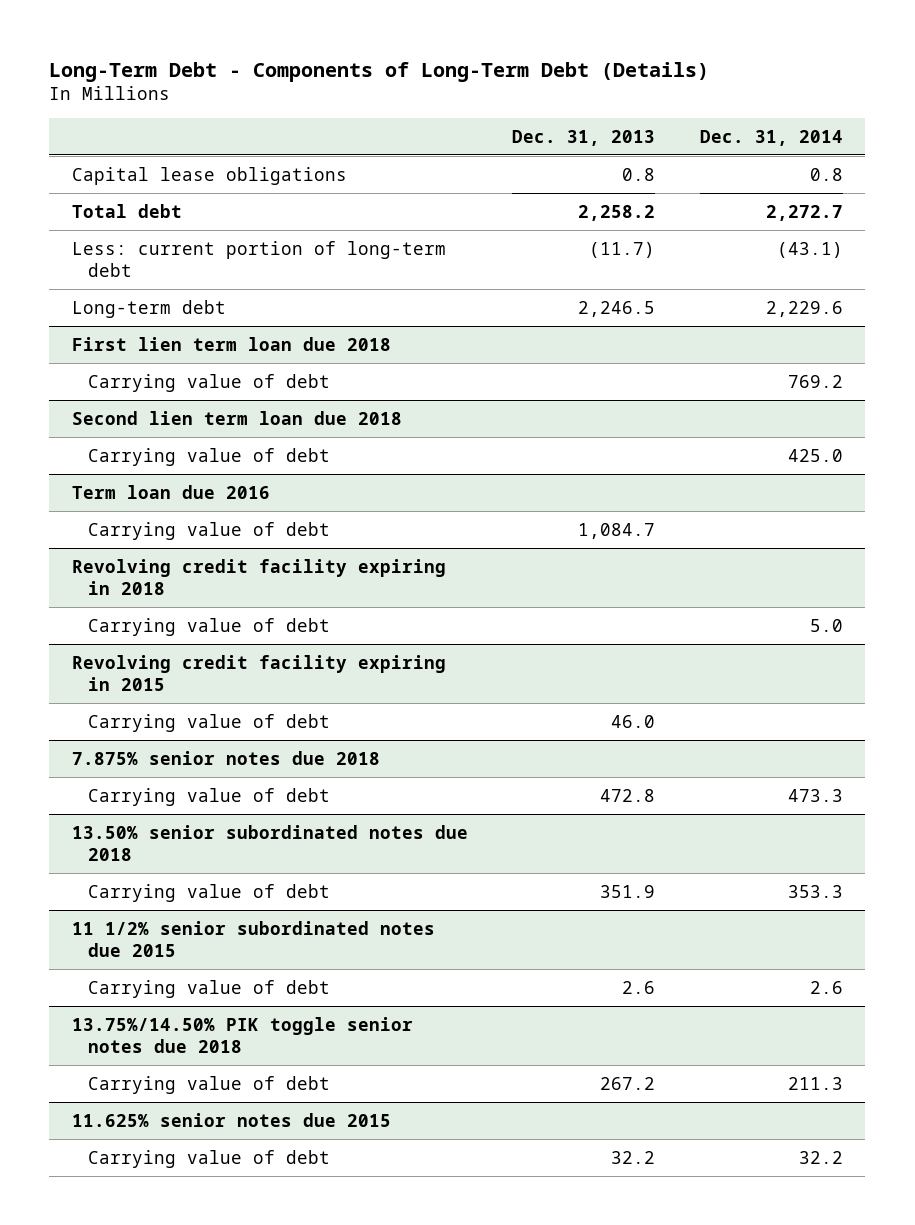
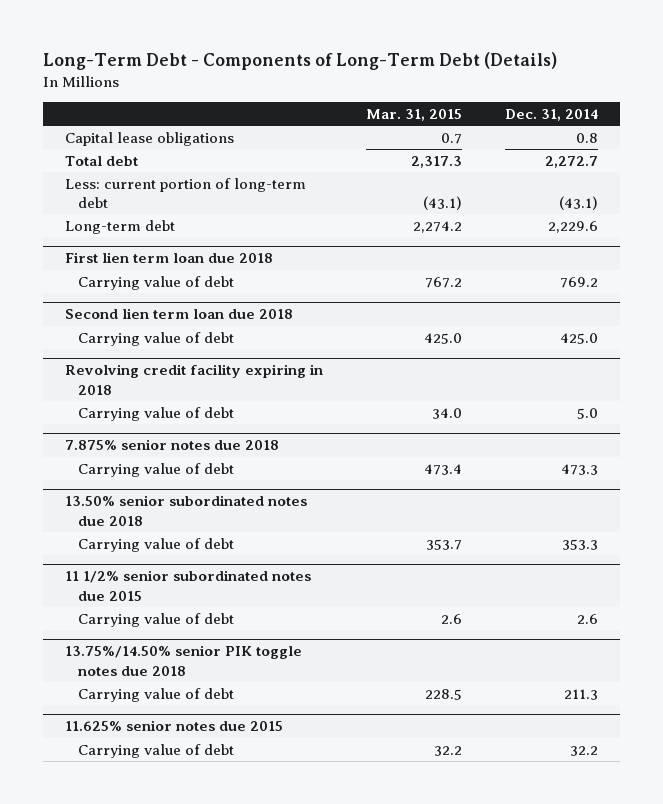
- | Dec. 31, 2013 | Dec. 31, 2014
+ | Mar. 31, 2015 | Dec. 31, 2014
- Term loan due 2016
- Carrying value of debt | 1,084.7 |
- Revolving credit facility expiring in 2015
- Carrying value of debt | 46.0 |
- 13.75%/14.50% PIK toggle senior notes due 2018
+ 13.75%/14.50% senior PIK toggle notes due 2018

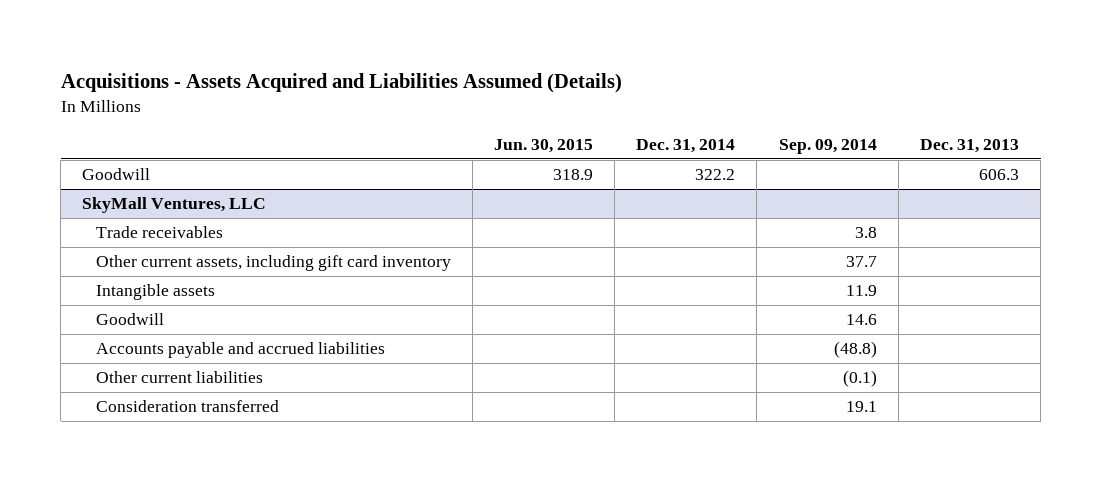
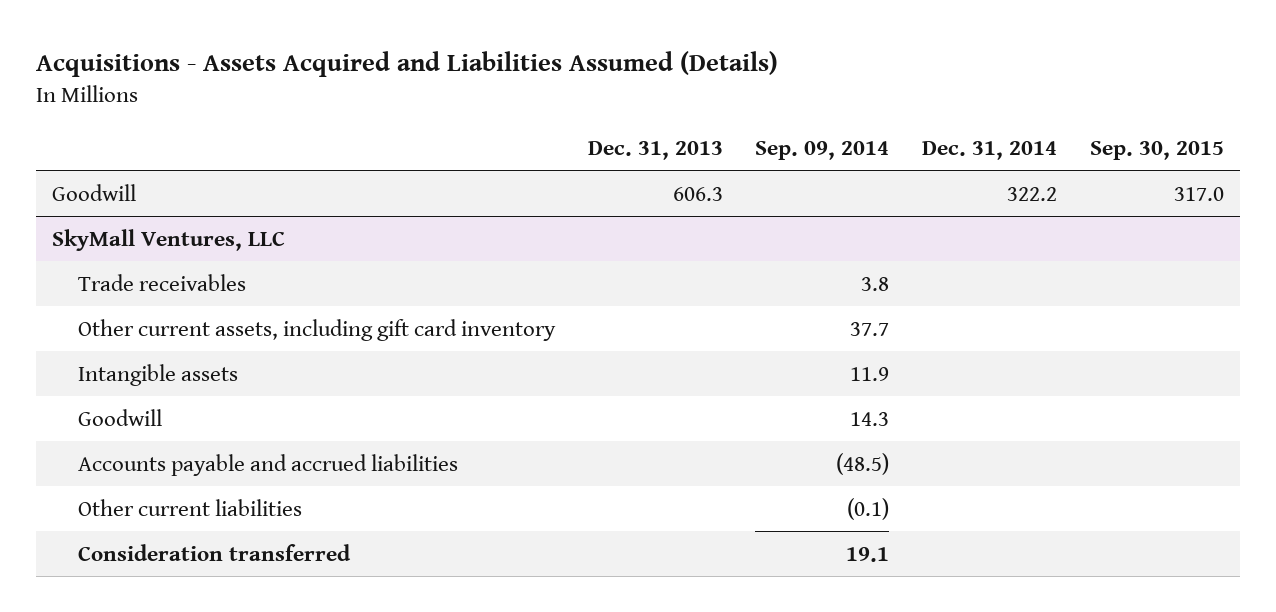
- | Jun. 30, 2015 | Dec. 31, 2014 | Sep. 09, 2014 | Dec. 31, 2013
+ | Dec. 31, 2013 | Sep. 09, 2014 | Dec. 31, 2014 | Sep. 30, 2015
@ SkyMall Ventures, LLC
- Goodwill | | | 14.6 |
- Accounts payable and accrued liabilities | | | (48.8) |
+ Goodwill | | 14.3 | |
+ Accounts payable and accrued liabilities | | (48.5) | |

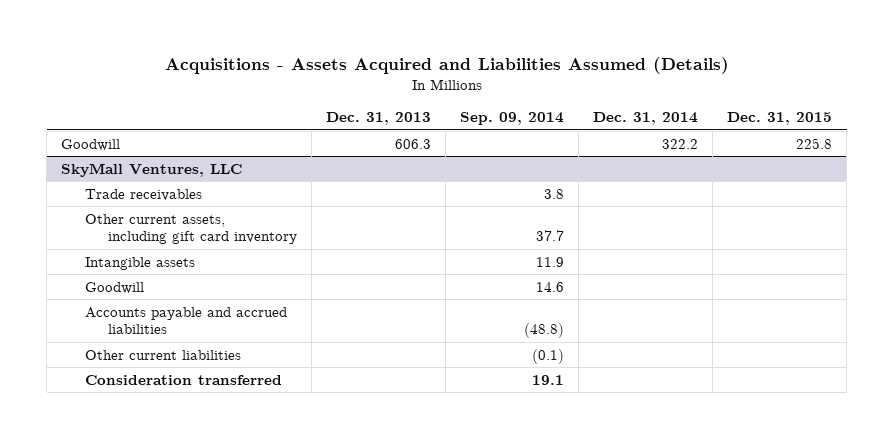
- | Dec. 31, 2013 | Sep. 09, 2014 | Dec. 31, 2014 | Sep. 30, 2015
+ | Dec. 31, 2013 | Sep. 09, 2014 | Dec. 31, 2014 | Dec. 31, 2015
@ SkyMall Ventures, LLC
- Goodwill | | 14.3 | |
- Accounts payable and accrued liabilities | | (48.5) | |
+ Goodwill | | 14.6 | |
+ Accounts payable and accrued liabilities | | (48.8) | |

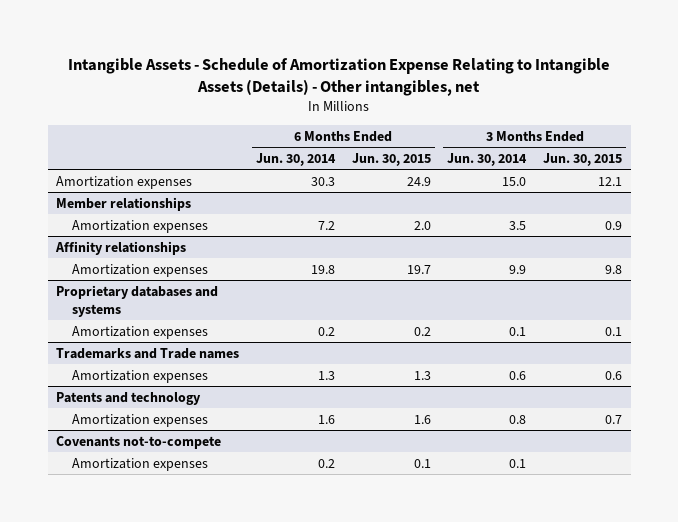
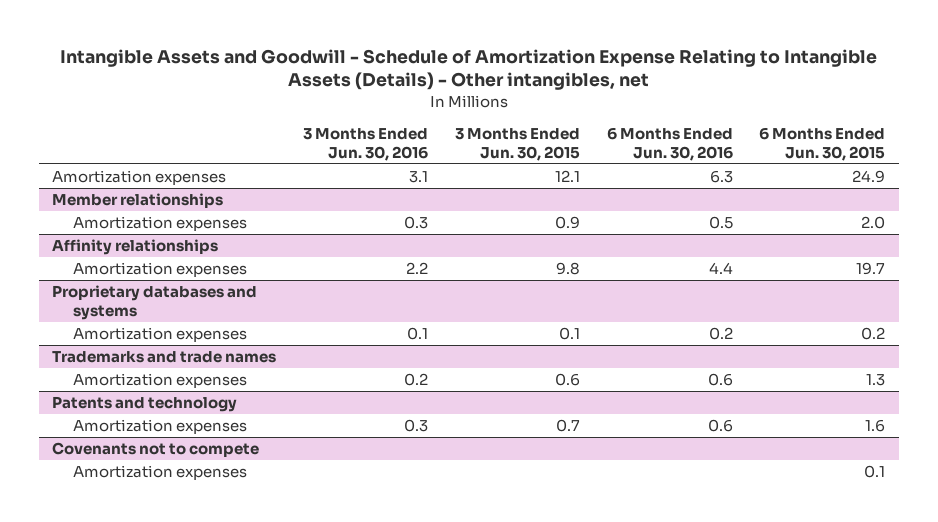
- Intangible Assets - Schedule of Amortization Expense Relating to Intangible Assets (Details) - Other intangibles, net
+ Intangible Assets and Goodwill - Schedule of Amortization Expense Relating to Intangible Assets (Details) - Other intangibles, net
- | 6 Months Ended Jun. 30, 2014 | 6 Months Ended Jun. 30, 2015 | 3 Months Ended Jun. 30, 2014 | 3 Months Ended Jun. 30, 2015
+ | 3 Months Ended Jun. 30, 2016 | 3 Months Ended Jun. 30, 2015 | 6 Months Ended Jun. 30, 2016 | 6 Months Ended Jun. 30, 2015
- Trademarks and Trade names
+ Trademarks and trade names
- Covenants not-to-compete
+ Covenants not to compete

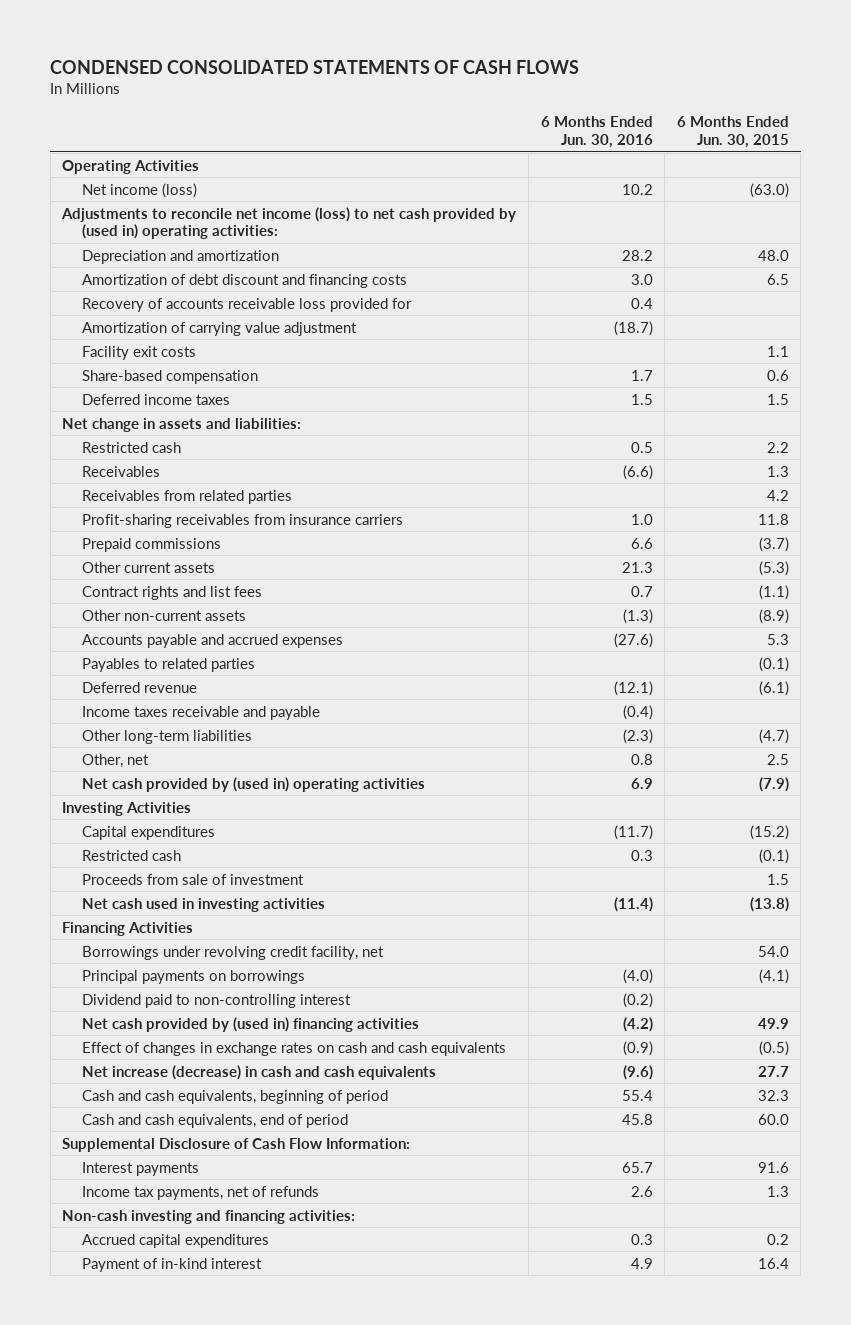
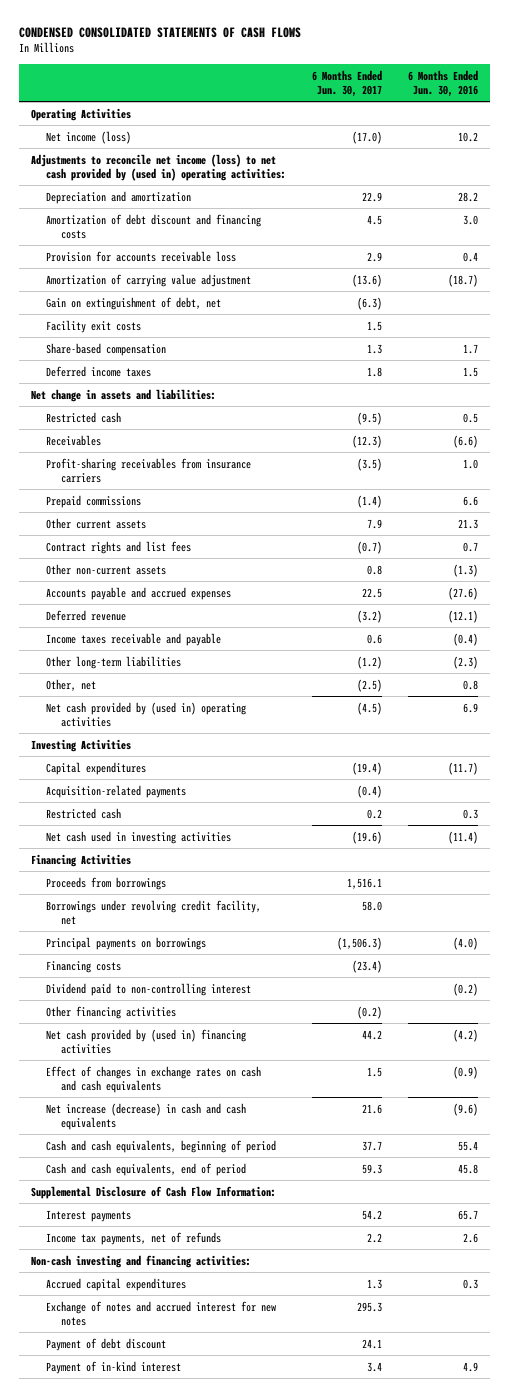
- | 6 Months Ended Jun. 30, 2016 | 6 Months Ended Jun. 30, 2015
+ | 6 Months Ended Jun. 30, 2017 | 6 Months Ended Jun. 30, 2016
- Recovery of accounts receivable loss provided for | 0.4 |
+ Provision for accounts receivable loss | 2.9 | 0.4
+ Gain on extinguishment of debt, net | (6.3) |
- Receivables from related parties | | 4.2
- Payables to related parties | | (0.1)
+ Acquisition-related payments | (0.4) |
- Proceeds from sale of investment | | 1.5
+ Proceeds from borrowings | 1,516.1 |
+ Financing costs | (23.4) |
+ Other financing activities | (0.2) |
+ Exchange of notes and accrued interest for new notes | 295.3 |
+ Payment of debt discount | 24.1 |

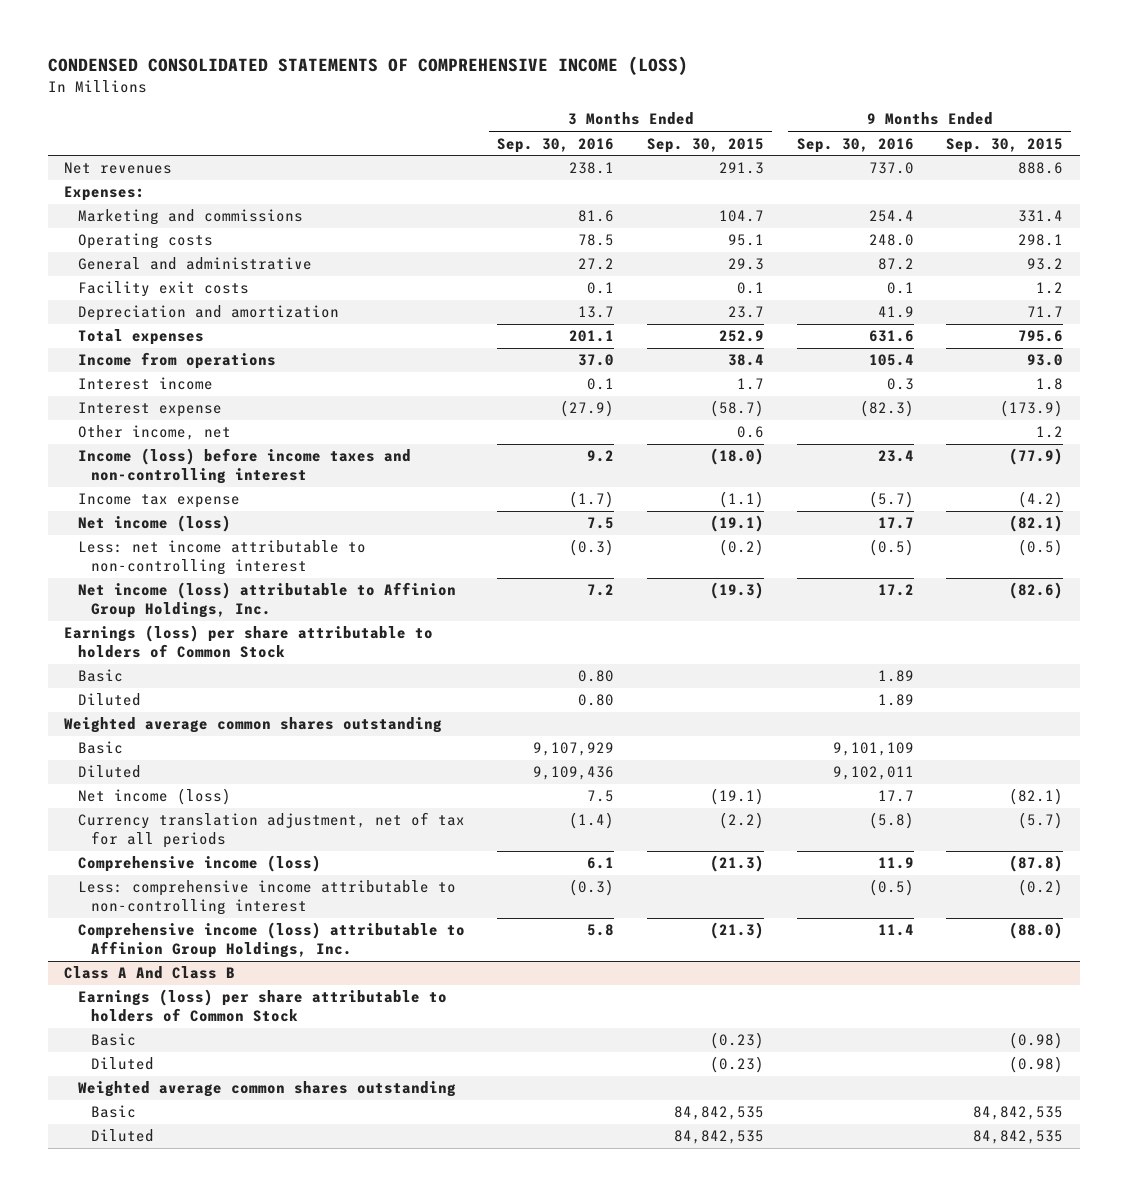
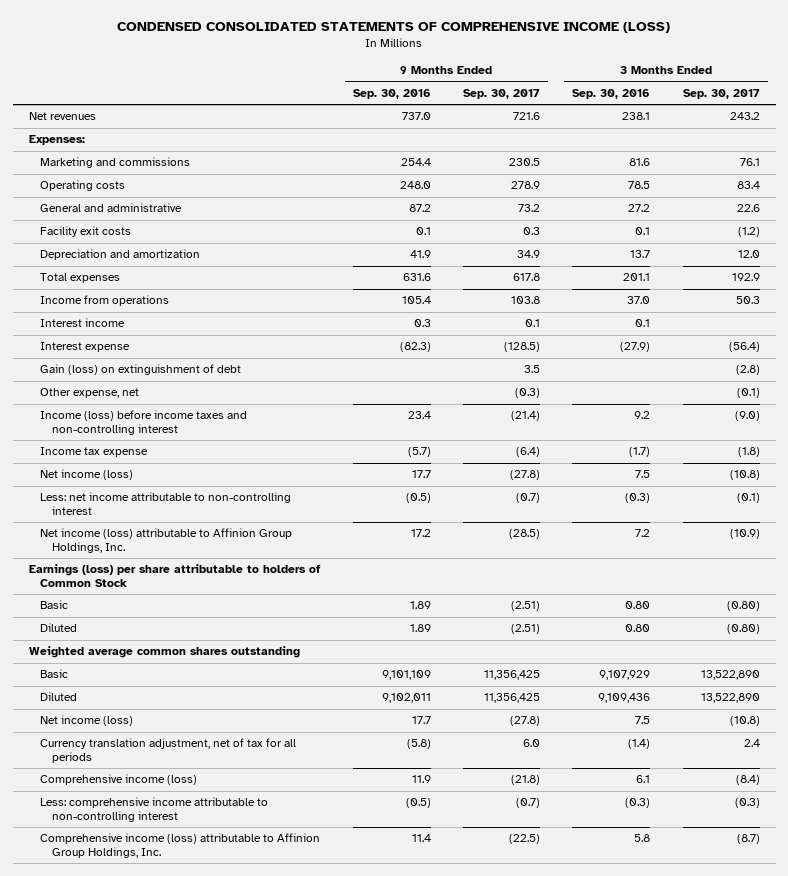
- | 3 Months Ended Sep. 30, 2016 | 3 Months Ended Sep. 30, 2015 | 9 Months Ended Sep. 30, 2016 | 9 Months Ended Sep. 30, 2015
+ | 9 Months Ended Sep. 30, 2016 | 9 Months Ended Sep. 30, 2017 | 3 Months Ended Sep. 30, 2016 | 3 Months Ended Sep. 30, 2017
- Other income, net | | 0.6 | | 1.2
+ Gain (loss) on extinguishment of debt | | 3.5 | | (2.8)
+ Other expense, net | | (0.3) | | (0.1)
- Class A And Class B
- Earnings (loss) per share attributable to holders of Common Stock
- Basic | | (0.23) | | (0.98)
- Diluted | | (0.23) | | (0.98)
- Weighted average common shares outstanding
- Basic | | 84,842,535 | | 84,842,535
- Diluted | | 84,842,535 | | 84,842,535

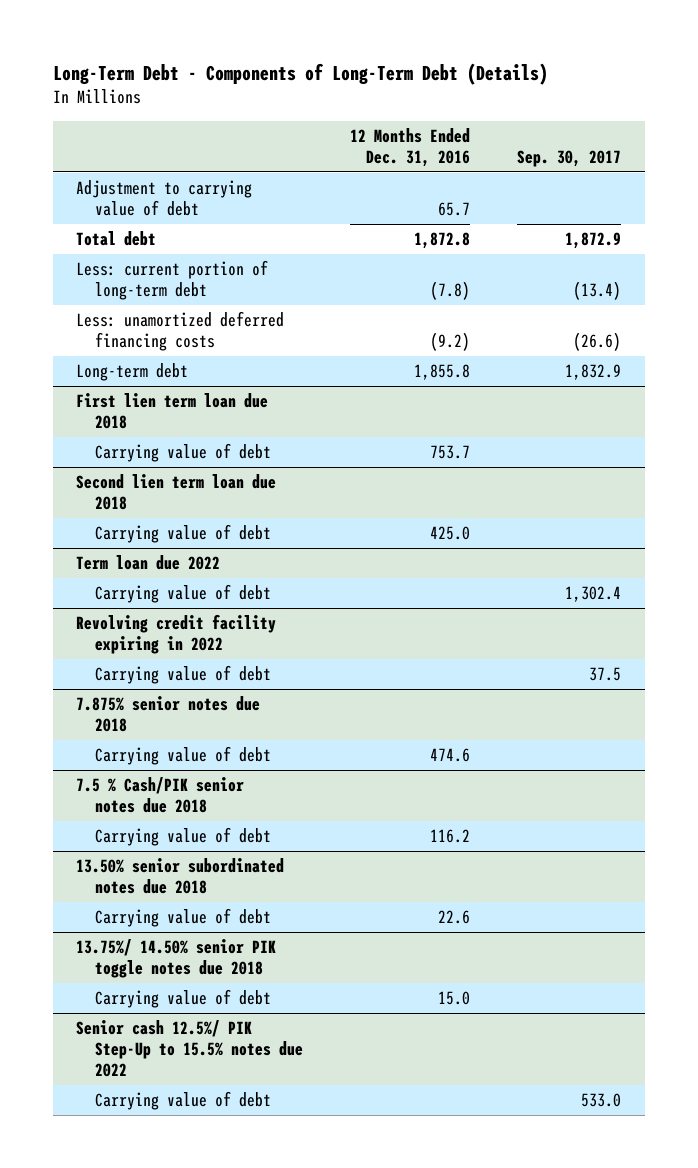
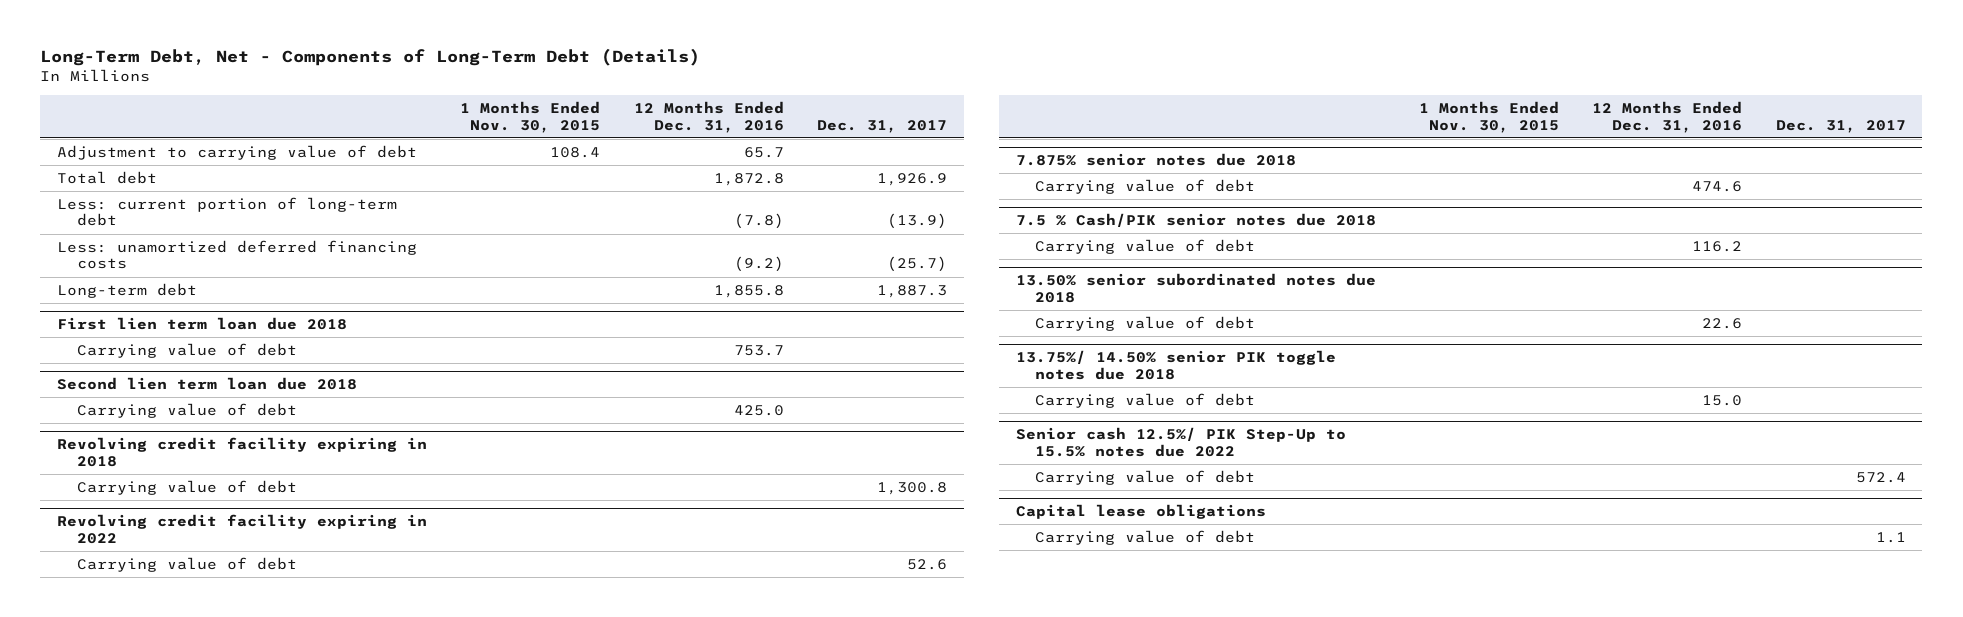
- Long-Term Debt - Components of Long-Term Debt (Details)
+ Long-Term Debt, Net - Components of Long-Term Debt (Details)
- | 12 Months Ended Dec. 31, 2016 | Sep. 30, 2017
+ | 1 Months Ended Nov. 30, 2015 | 12 Months Ended Dec. 31, 2016 | Dec. 31, 2017
- Term loan due 2022
+ Revolving credit facility expiring in 2018
+ Capital lease obligations
+ Carrying value of debt | | | 1.1

